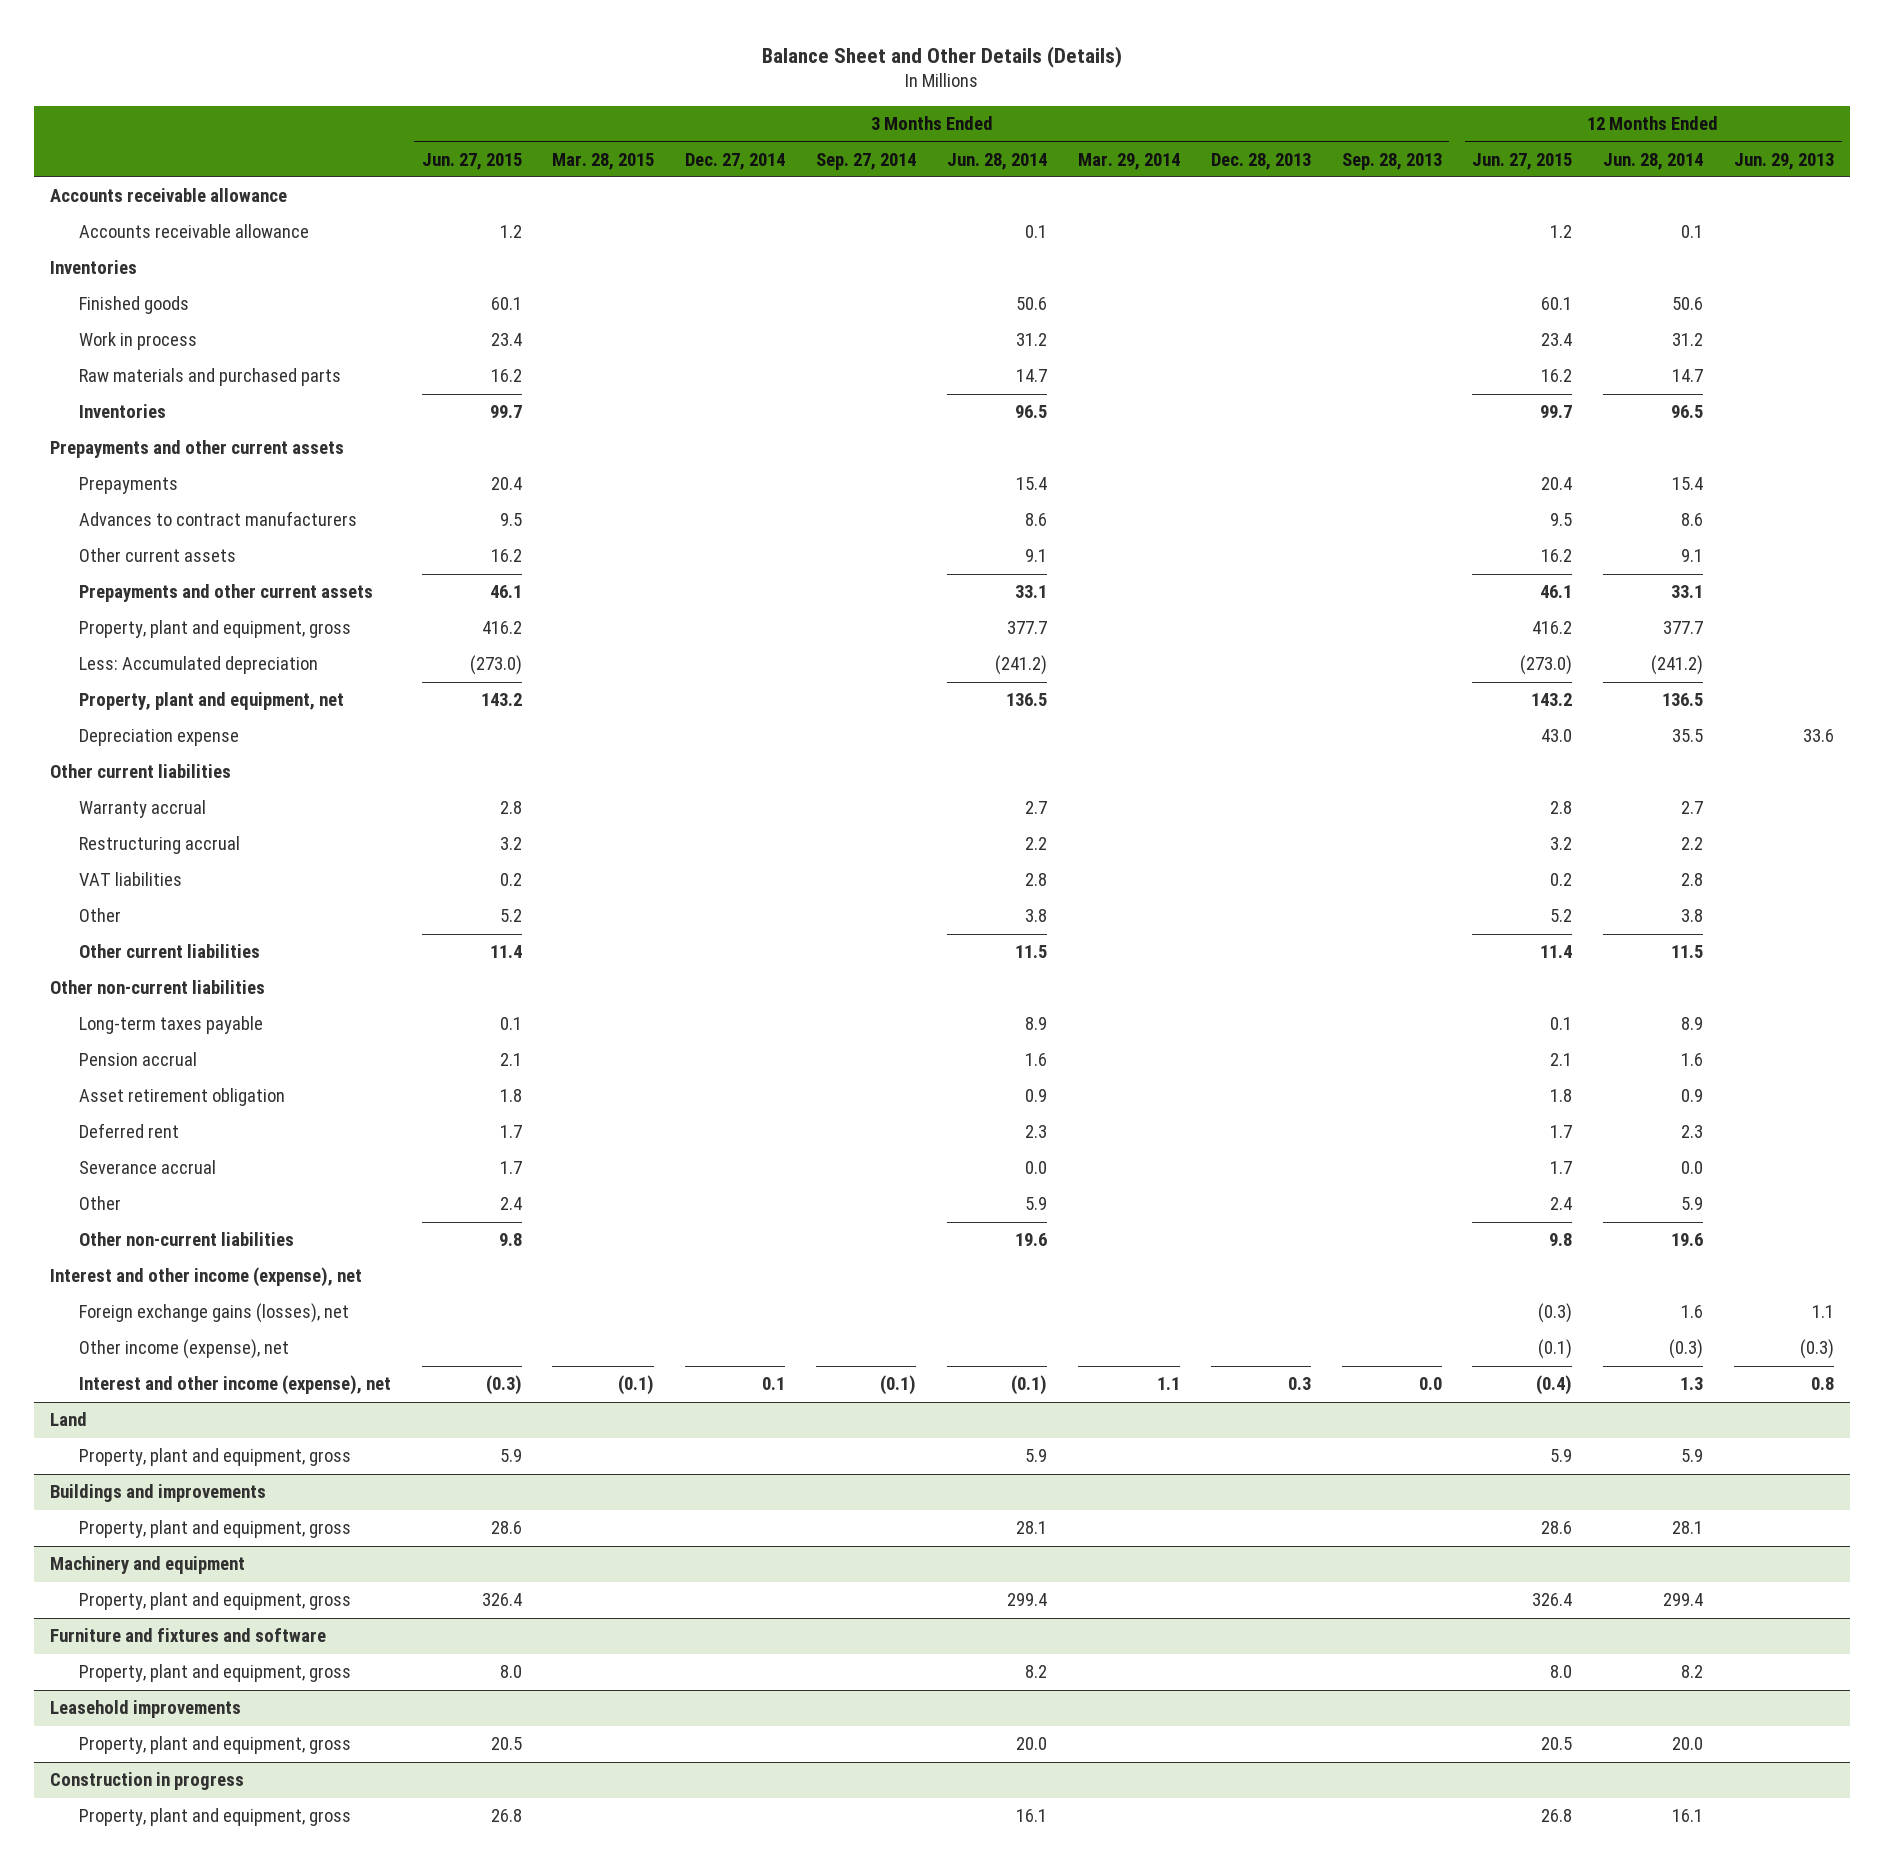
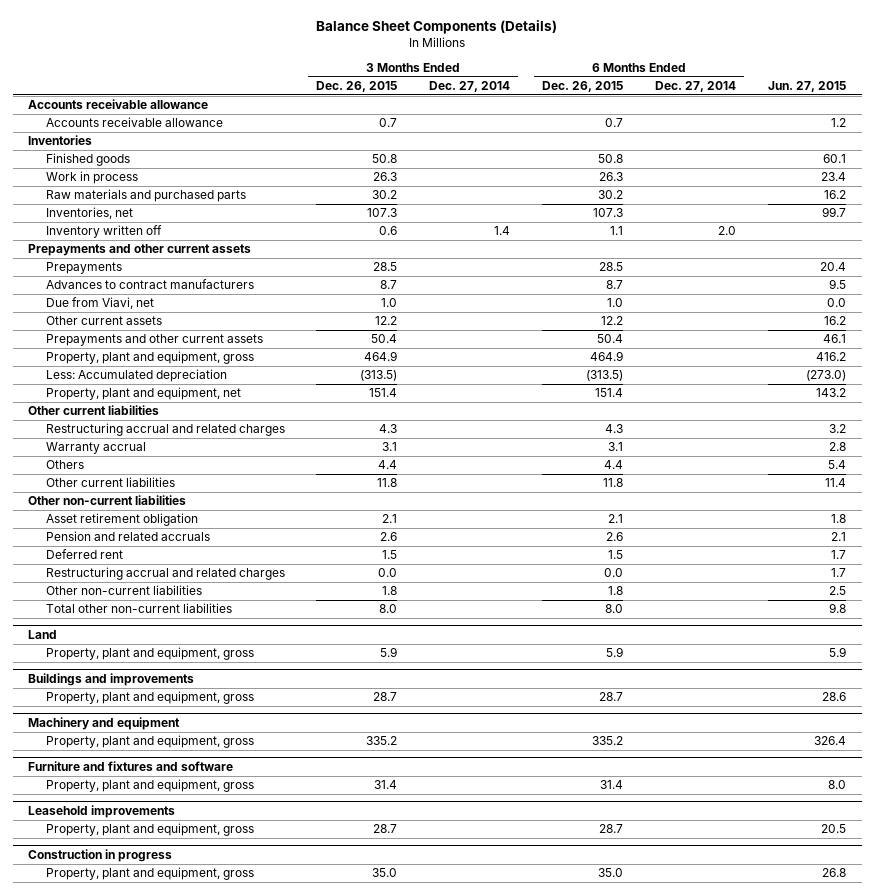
- Balance Sheet and Other Details (Details)
+ Balance Sheet Components (Details)
- | 3 Months Ended Jun. 27, 2015 | 3 Months Ended Mar. 28, 2015 | 3 Months Ended Dec. 27, 2014 | 3 Months Ended Sep. 27, 2014 | 3 Months Ended Jun. 28, 2014 | 3 Months Ended Mar. 29, 2014 | 3 Months Ended Dec. 28, 2013 | 3 Months Ended Sep. 28, 2013 | 12 Months Ended Jun. 27, 2015 | 12 Months Ended Jun. 28, 2014 | 12 Months Ended Jun. 29, 2013
+ | 3 Months Ended Dec. 26, 2015 | 3 Months Ended Dec. 27, 2014 | 6 Months Ended Dec. 26, 2015 | 6 Months Ended Dec. 27, 2014 | Jun. 27, 2015
- Inventories | 99.7 | | | | 96.5 | | | | 99.7 | 96.5 |
+ Inventories, net | 107.3 | | 107.3 | | 99.7
+ Inventory written off | 0.6 | 1.4 | 1.1 | 2.0 |
+ Due from Viavi, net | 1.0 | | 1.0 | | 0.0
- Depreciation expense | | | | | | | | | 43.0 | 35.5 | 33.6
+ Restructuring accrual and related charges | 4.3 | | 4.3 | | 3.2
- Restructuring accrual | 3.2 | | | | 2.2 | | | | 3.2 | 2.2 |
- VAT liabilities | 0.2 | | | | 2.8 | | | | 0.2 | 2.8 |
- Other | 5.2 | | | | 3.8 | | | | 5.2 | 3.8 |
+ Others | 4.4 | | 4.4 | | 5.4
- Long-term taxes payable | 0.1 | | | | 8.9 | | | | 0.1 | 8.9 |
- Pension accrual | 2.1 | | | | 1.6 | | | | 2.1 | 1.6 |
+ Pension and related accruals | 2.6 | | 2.6 | | 2.1
- Severance accrual | 1.7 | | | | 0.0 | | | | 1.7 | 0.0 |
- Other | 2.4 | | | | 5.9 | | | | 2.4 | 5.9 |
+ Restructuring accrual and related charges | 0.0 | | 0.0 | | 1.7
- Interest and other income (expense), net
- Foreign exchange gains (losses), net | | | | | | | | | (0.3) | 1.6 | 1.1
- Other income (expense), net | | | | | | | | | (0.1) | (0.3) | (0.3)
- Interest and other income (expense), net | (0.3) | (0.1) | 0.1 | (0.1) | (0.1) | 1.1 | 0.3 | 0.0 | (0.4) | 1.3 | 0.8
+ Total other non-current liabilities | 8.0 | | 8.0 | | 9.8

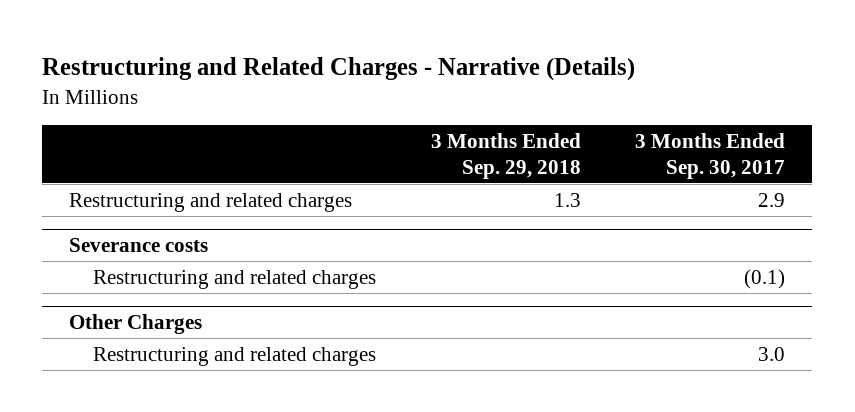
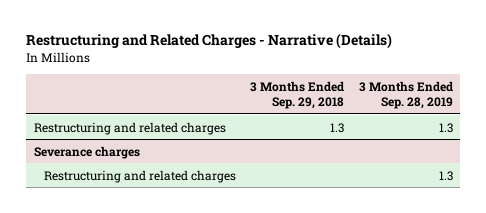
- | 3 Months Ended Sep. 29, 2018 | 3 Months Ended Sep. 30, 2017
+ | 3 Months Ended Sep. 29, 2018 | 3 Months Ended Sep. 28, 2019
- Severance costs
+ Severance charges
- Other Charges
- Restructuring and related charges | | 3.0

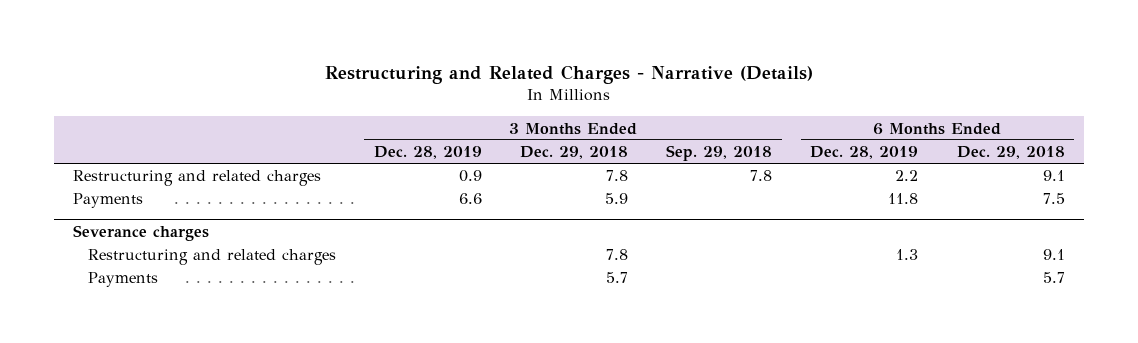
- | 3 Months Ended Sep. 29, 2018 | 3 Months Ended Sep. 28, 2019
+ | 3 Months Ended Dec. 28, 2019 | 3 Months Ended Dec. 29, 2018 | 3 Months Ended Sep. 29, 2018 | 6 Months Ended Dec. 28, 2019 | 6 Months Ended Dec. 29, 2018
- Restructuring and related charges | 1.3 | 1.3
+ Restructuring and related charges | 0.9 | 7.8 | 7.8 | 2.2 | 9.1
+ Payments | 6.6 | 5.9 | | 11.8 | 7.5
@ Severance charges
+ Payments | | 5.7 | | | 5.7

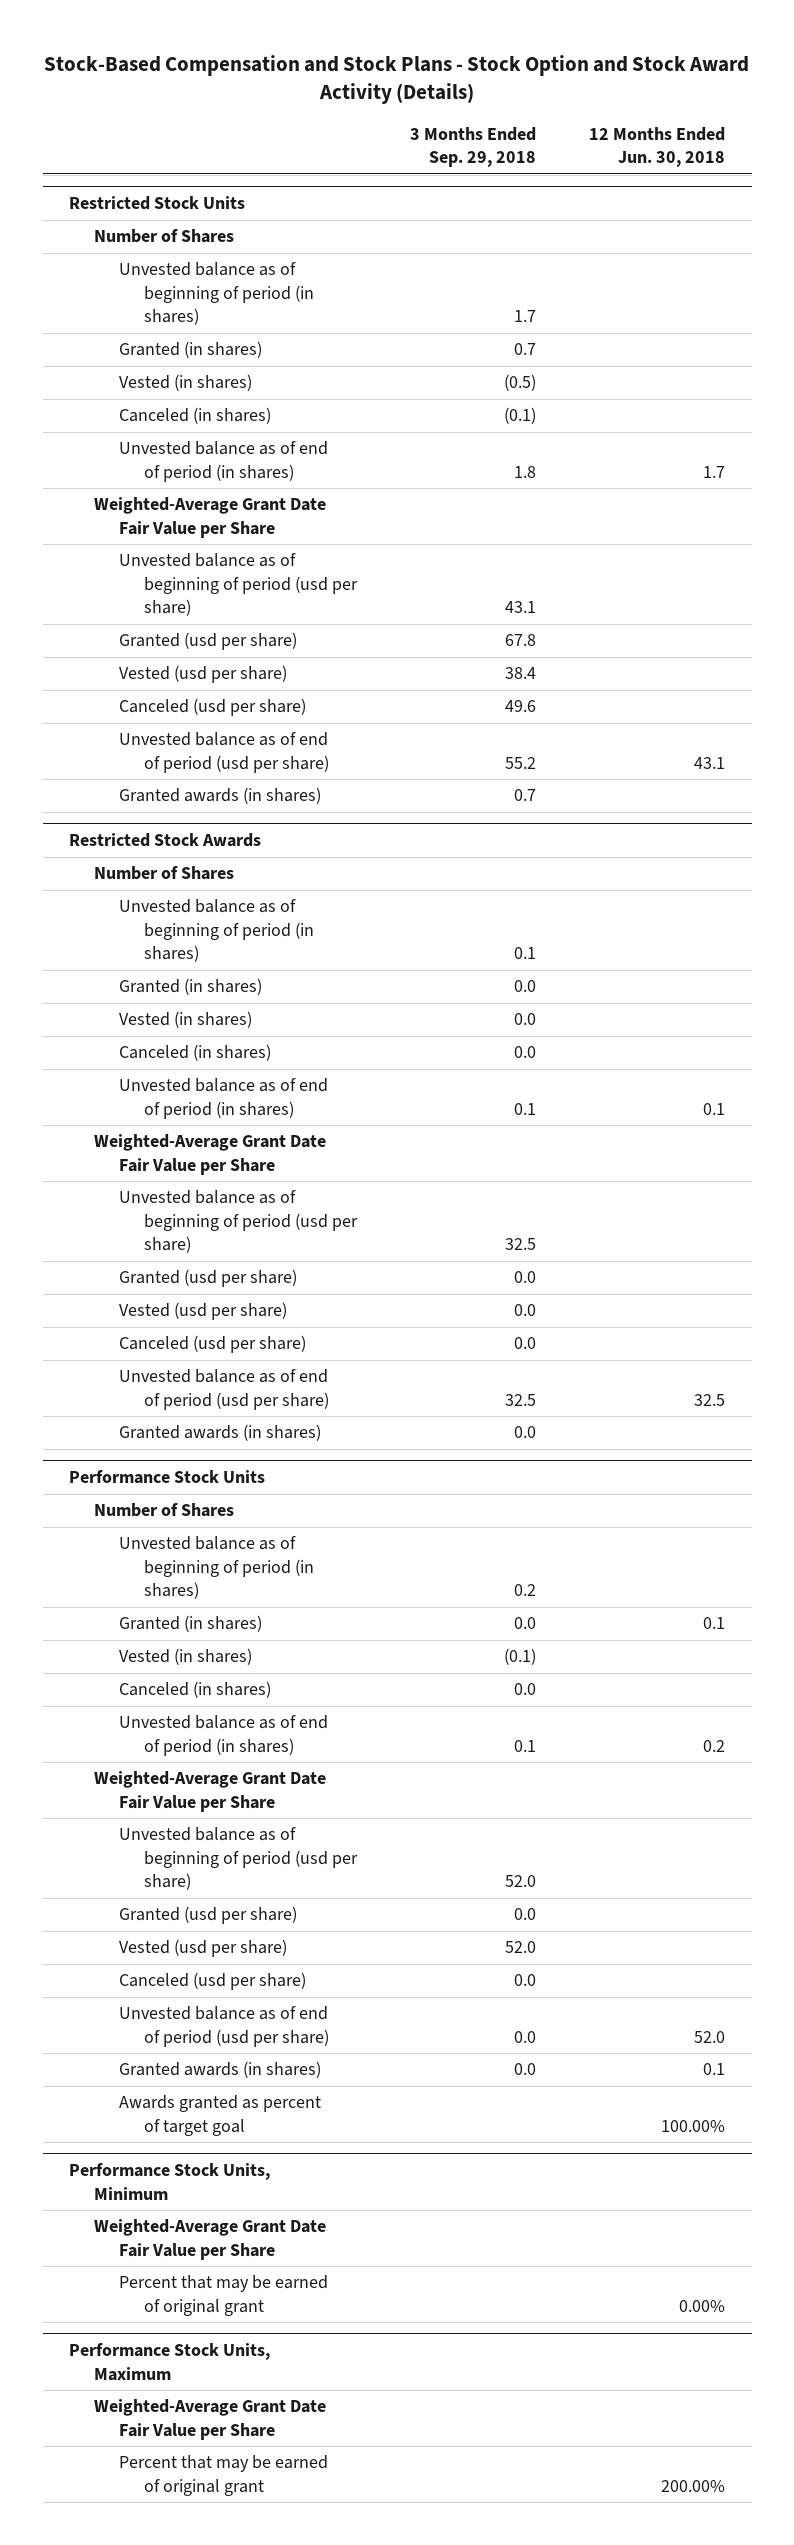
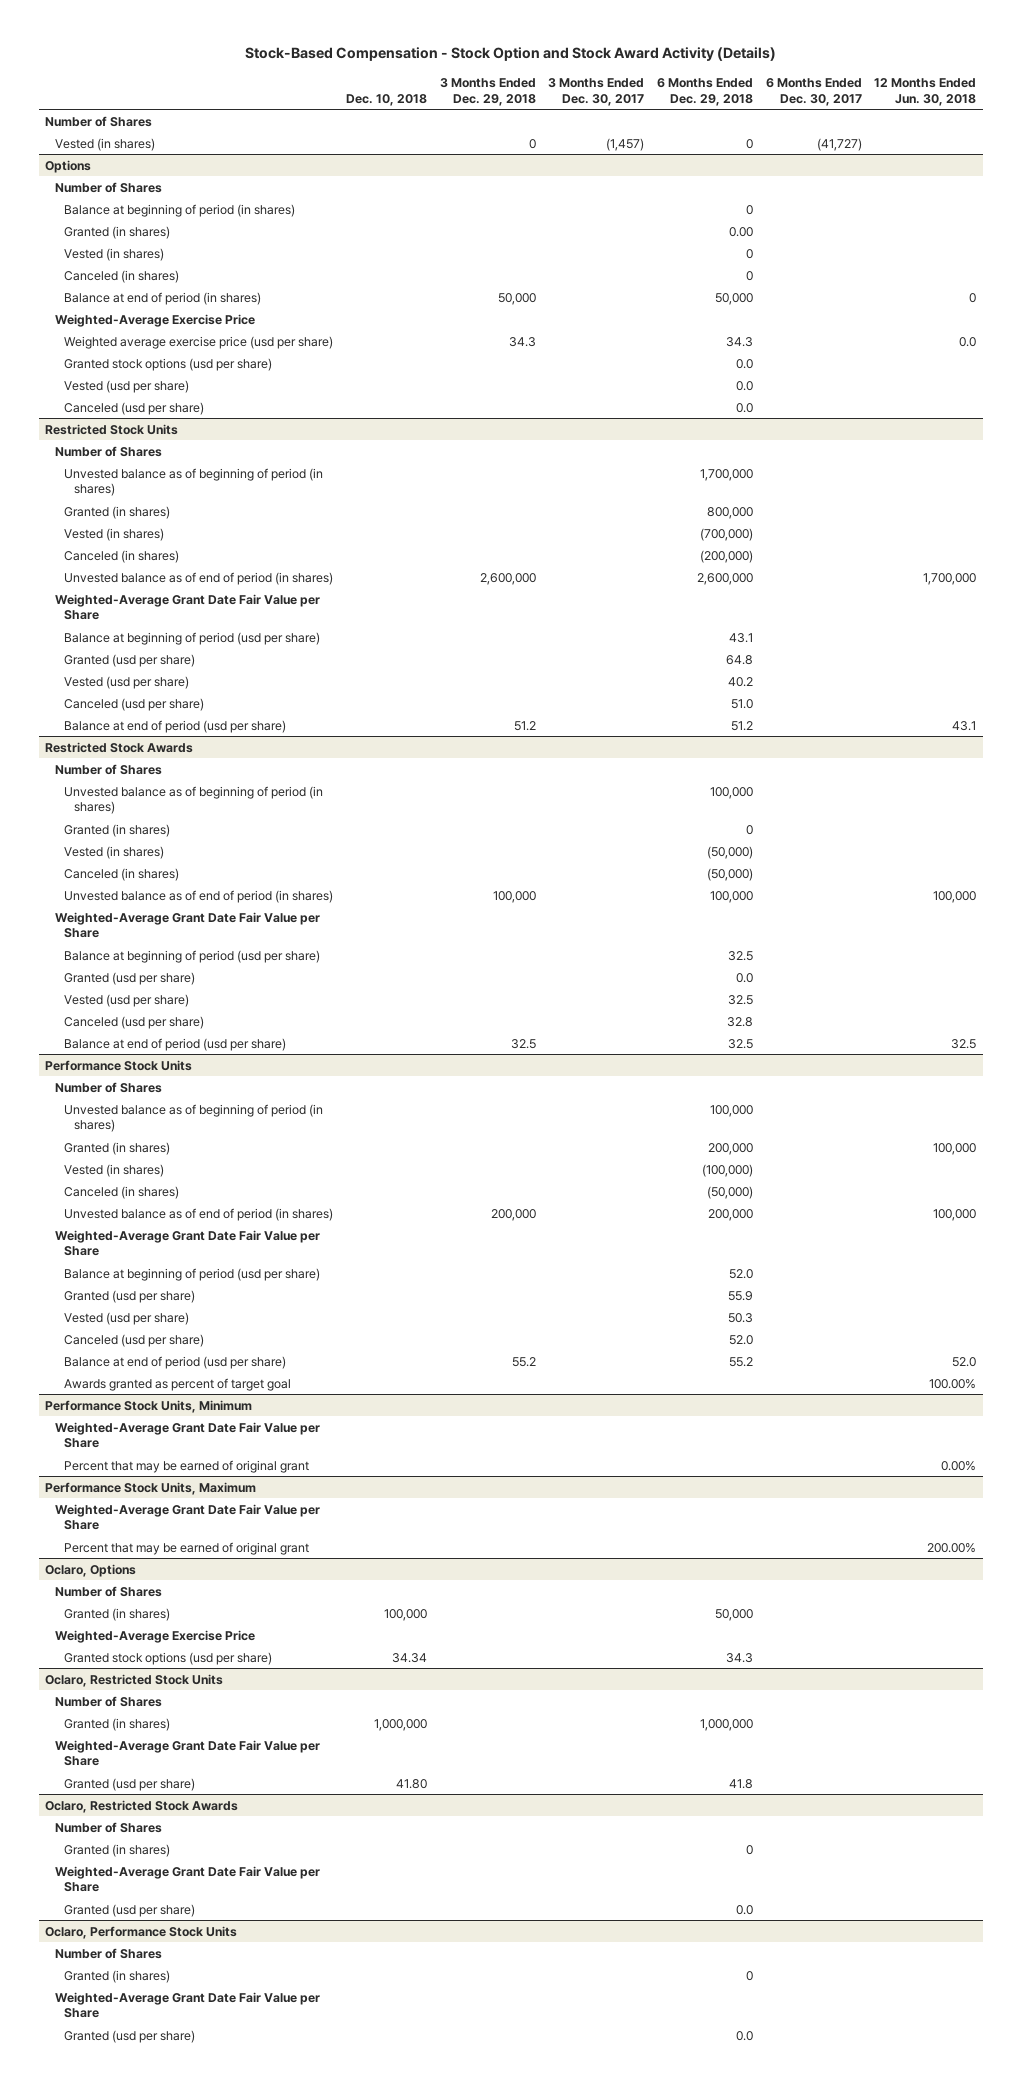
- Stock-Based Compensation and Stock Plans - Stock Option and Stock Award Activity (Details)
+ Stock-Based Compensation - Stock Option and Stock Award Activity (Details)
- | 3 Months Ended Sep. 29, 2018 | 12 Months Ended Jun. 30, 2018
+ | Dec. 10, 2018 | 3 Months Ended Dec. 29, 2018 | 3 Months Ended Dec. 30, 2017 | 6 Months Ended Dec. 29, 2018 | 6 Months Ended Dec. 30, 2017 | 12 Months Ended Jun. 30, 2018
+ Number of Shares
+ Vested (in shares) | | 0 | (1,457) | 0 | (41,727) |
+ Options
+ Number of Shares
+ Balance at beginning of period (in shares) | | | | 0 | |
+ Granted (in shares) | | | | 0.00 | |
+ Vested (in shares) | | | | 0 | |
+ Canceled (in shares) | | | | 0 | |
+ Balance at end of period (in shares) | | 50,000 | | 50,000 | | 0
+ Weighted-Average Exercise Price
+ Weighted average exercise price (usd per share) | | 34.3 | | 34.3 | | 0.0
+ Granted stock options (usd per share) | | | | 0.0 | |
+ Vested (usd per share) | | | | 0.0 | |
+ Canceled (usd per share) | | | | 0.0 | |
@ Restricted Stock Units
- Unvested balance as of end of period (in shares) | 1.8 | 1.7
+ Unvested balance as of end of period (in shares) | | 2,600,000 | | 2,600,000 | | 1,700,000
- Unvested balance as of beginning of period (usd per share) | 43.1 |
+ Balance at beginning of period (usd per share) | | | | 43.1 | |
- Unvested balance as of end of period (usd per share) | 55.2 | 43.1
- Granted awards (in shares) | 0.7 |
+ Balance at end of period (usd per share) | | 51.2 | | 51.2 | | 43.1
@ Restricted Stock Awards
- Unvested balance as of end of period (in shares) | 0.1 | 0.1
+ Unvested balance as of end of period (in shares) | | 100,000 | | 100,000 | | 100,000
- Unvested balance as of beginning of period (usd per share) | 32.5 |
+ Balance at beginning of period (usd per share) | | | | 32.5 | |
- Unvested balance as of end of period (usd per share) | 32.5 | 32.5
- Granted awards (in shares) | 0.0 |
+ Balance at end of period (usd per share) | | 32.5 | | 32.5 | | 32.5
@ Performance Stock Units
- Granted (in shares) | 0.0 | 0.1
+ Granted (in shares) | | | | 200,000 | | 100,000
- Unvested balance as of end of period (in shares) | 0.1 | 0.2
+ Unvested balance as of end of period (in shares) | | 200,000 | | 200,000 | | 100,000
- Unvested balance as of beginning of period (usd per share) | 52.0 |
+ Balance at beginning of period (usd per share) | | | | 52.0 | |
- Unvested balance as of end of period (usd per share) | 0.0 | 52.0
- Granted awards (in shares) | 0.0 | 0.1
+ Balance at end of period (usd per share) | | 55.2 | | 55.2 | | 52.0
+ Oclaro, Options
+ Number of Shares
+ Granted (in shares) | 100,000 | | | 50,000 | |
+ Weighted-Average Exercise Price
+ Granted stock options (usd per share) | 34.34 | | | 34.3 | |
+ Oclaro, Restricted Stock Units
+ Number of Shares
+ Granted (in shares) | 1,000,000 | | | 1,000,000 | |
+ Weighted-Average Grant Date Fair Value per Share
+ Granted (usd per share) | 41.80 | | | 41.8 | |
+ Oclaro, Restricted Stock Awards
+ Number of Shares
+ Granted (in shares) | | | | 0 | |
+ Weighted-Average Grant Date Fair Value per Share
+ Granted (usd per share) | | | | 0.0 | |
+ Oclaro, Performance Stock Units
+ Number of Shares
+ Granted (in shares) | | | | 0 | |
+ Weighted-Average Grant Date Fair Value per Share
+ Granted (usd per share) | | | | 0.0 | |

